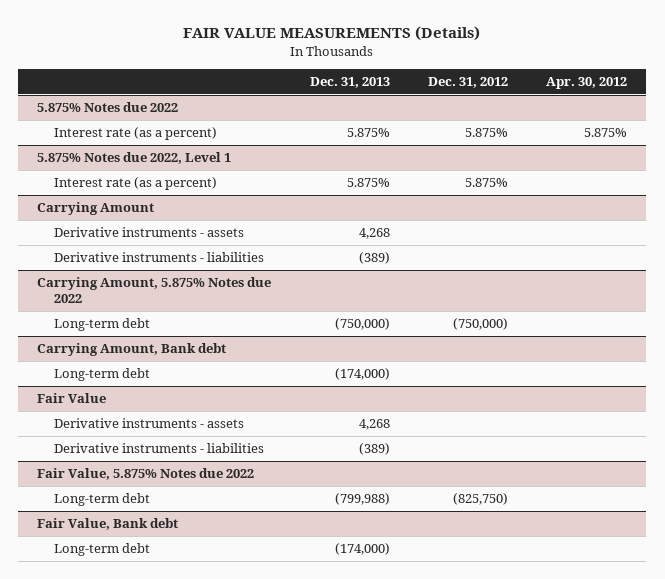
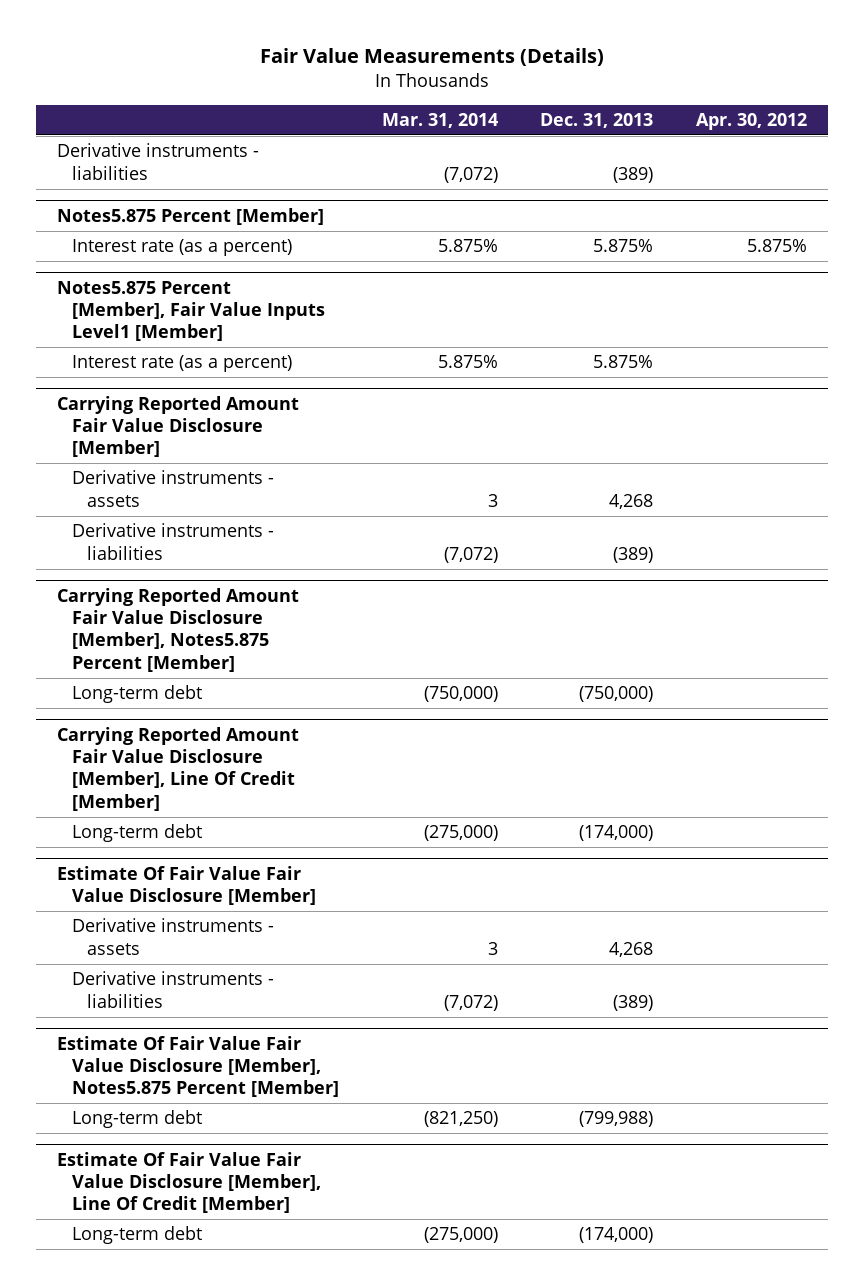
- FAIR VALUE MEASUREMENTS (Details)
+ Fair Value Measurements (Details)
- | Dec. 31, 2013 | Dec. 31, 2012 | Apr. 30, 2012
+ | Mar. 31, 2014 | Dec. 31, 2013 | Apr. 30, 2012
- 5.875% Notes due 2022
+ Derivative instruments - liabilities | (7,072) | (389) |
+ Notes5.875 Percent [Member]
- 5.875% Notes due 2022, Level 1
+ Notes5.875 Percent [Member], Fair Value Inputs Level1 [Member]
- Carrying Amount
+ Carrying Reported Amount Fair Value Disclosure [Member]
- Carrying Amount, 5.875% Notes due 2022
+ Carrying Reported Amount Fair Value Disclosure [Member], Notes5.875 Percent [Member]
- Carrying Amount, Bank debt
+ Carrying Reported Amount Fair Value Disclosure [Member], Line Of Credit [Member]
- Fair Value
+ Estimate Of Fair Value Fair Value Disclosure [Member]
- Fair Value, 5.875% Notes due 2022
+ Estimate Of Fair Value Fair Value Disclosure [Member], Notes5.875 Percent [Member]
- Fair Value, Bank debt
+ Estimate Of Fair Value Fair Value Disclosure [Member], Line Of Credit [Member]

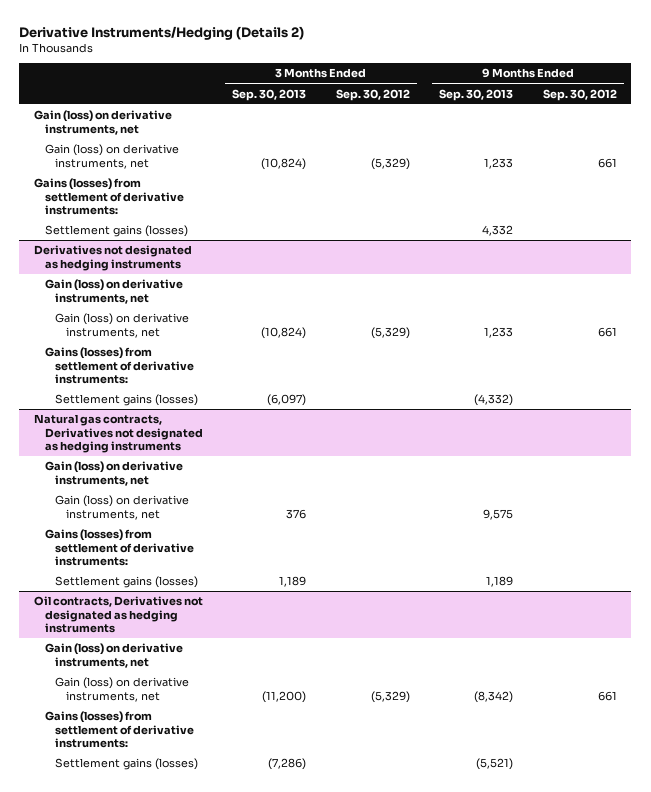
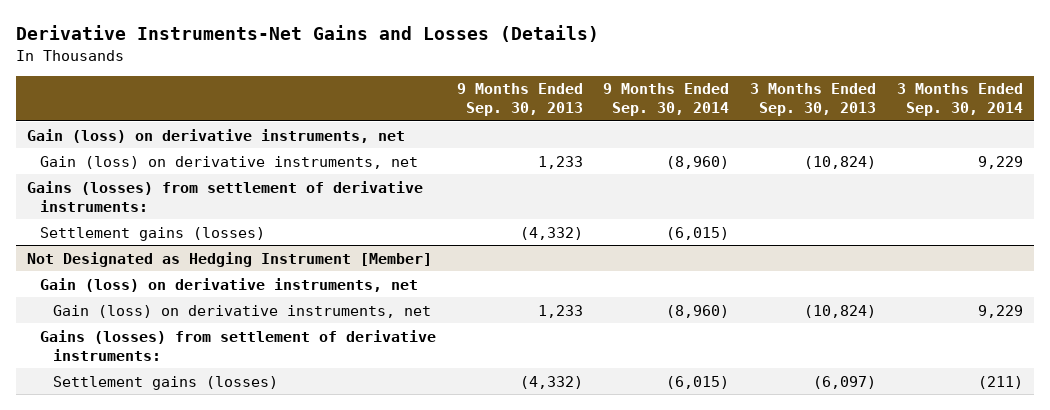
- Derivative Instruments/Hedging (Details 2)
+ Derivative Instruments-Net Gains and Losses (Details)
- | 3 Months Ended Sep. 30, 2013 | 3 Months Ended Sep. 30, 2012 | 9 Months Ended Sep. 30, 2013 | 9 Months Ended Sep. 30, 2012
+ | 9 Months Ended Sep. 30, 2013 | 9 Months Ended Sep. 30, 2014 | 3 Months Ended Sep. 30, 2013 | 3 Months Ended Sep. 30, 2014
- Settlement gains (losses) | | | 4,332 |
- Derivatives not designated as hedging instruments
+ Settlement gains (losses) | (4,332) | (6,015) | |
+ Not Designated as Hedging Instrument [Member]
- Natural gas contracts, Derivatives not designated as hedging instruments
- Gain (loss) on derivative instruments, net
- Gain (loss) on derivative instruments, net | 376 | | 9,575 |
- Gains (losses) from settlement of derivative instruments:
- Settlement gains (losses) | 1,189 | | 1,189 |
- Oil contracts, Derivatives not designated as hedging instruments
- Gain (loss) on derivative instruments, net
- Gain (loss) on derivative instruments, net | (11,200) | (5,329) | (8,342) | 661
- Gains (losses) from settlement of derivative instruments:
- Settlement gains (losses) | (7,286) | | (5,521) |

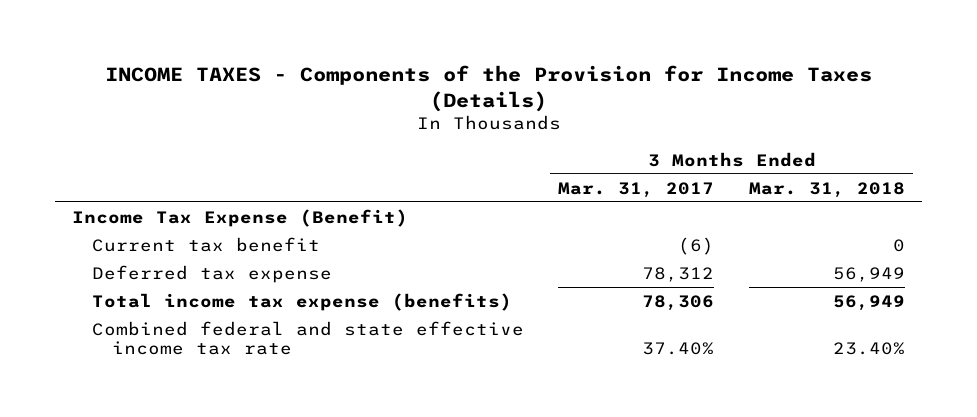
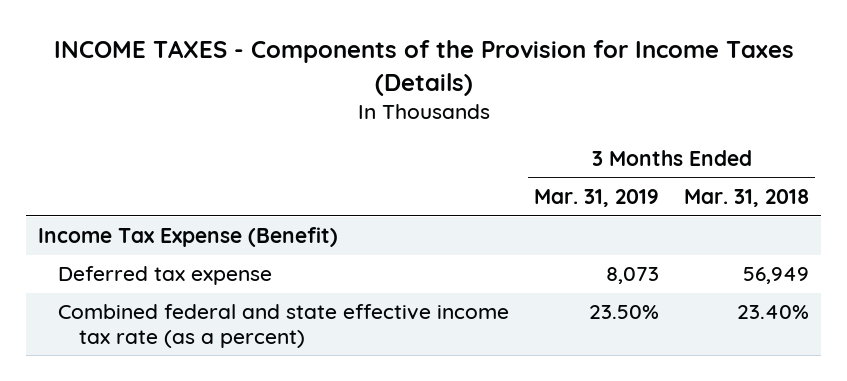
- | 3 Months Ended Mar. 31, 2017 | 3 Months Ended Mar. 31, 2018
+ | 3 Months Ended Mar. 31, 2019 | 3 Months Ended Mar. 31, 2018
- Current tax benefit | (6) | 0
- Total income tax expense (benefits) | 78,306 | 56,949
- Combined federal and state effective income tax rate | 37.40% | 23.40%
+ Combined federal and state effective income tax rate (as a percent) | 23.50% | 23.40%

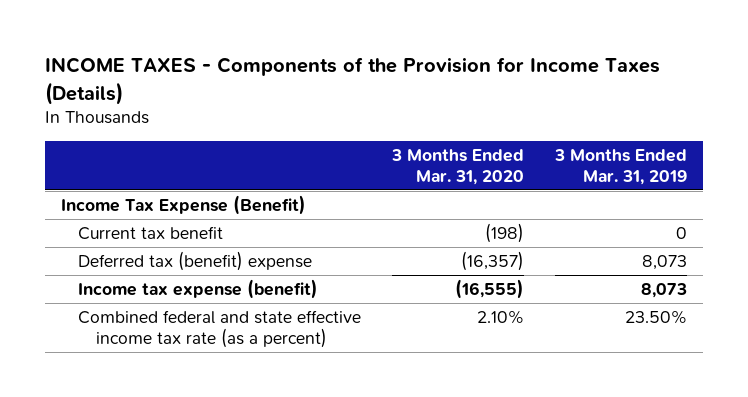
- | 3 Months Ended Mar. 31, 2019 | 3 Months Ended Mar. 31, 2018
+ | 3 Months Ended Mar. 31, 2020 | 3 Months Ended Mar. 31, 2019
- Deferred tax expense | 8,073 | 56,949
+ Current tax benefit | (198) | 0
+ Deferred tax (benefit) expense | (16,357) | 8,073
+ Income tax expense (benefit) | (16,555) | 8,073

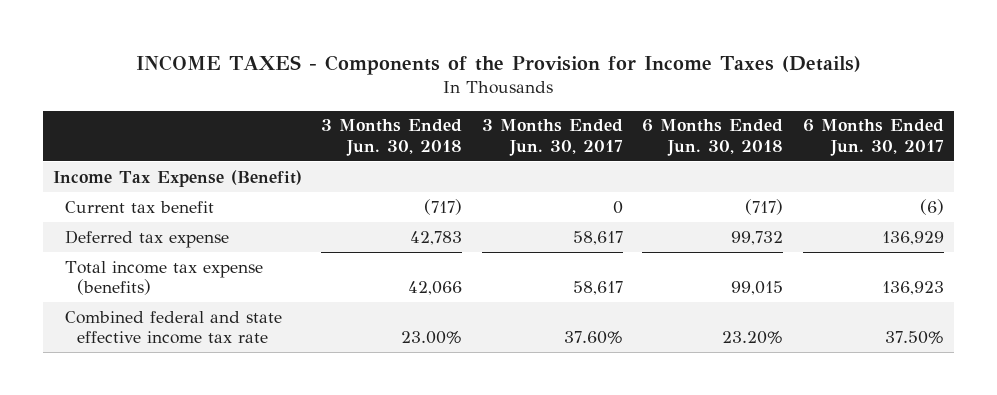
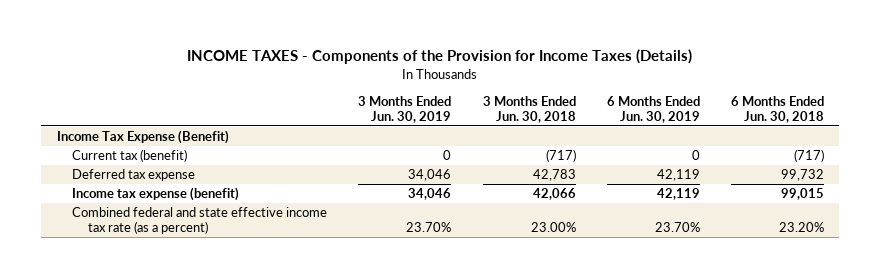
- | 3 Months Ended Jun. 30, 2018 | 3 Months Ended Jun. 30, 2017 | 6 Months Ended Jun. 30, 2018 | 6 Months Ended Jun. 30, 2017
+ | 3 Months Ended Jun. 30, 2019 | 3 Months Ended Jun. 30, 2018 | 6 Months Ended Jun. 30, 2019 | 6 Months Ended Jun. 30, 2018
- Current tax benefit | (717) | 0 | (717) | (6)
+ Current tax (benefit) | 0 | (717) | 0 | (717)
- Total income tax expense (benefits) | 42,066 | 58,617 | 99,015 | 136,923
- Combined federal and state effective income tax rate | 23.00% | 37.60% | 23.20% | 37.50%
+ Income tax expense (benefit) | 34,046 | 42,066 | 42,119 | 99,015
+ Combined federal and state effective income tax rate (as a percent) | 23.70% | 23.00% | 23.70% | 23.20%

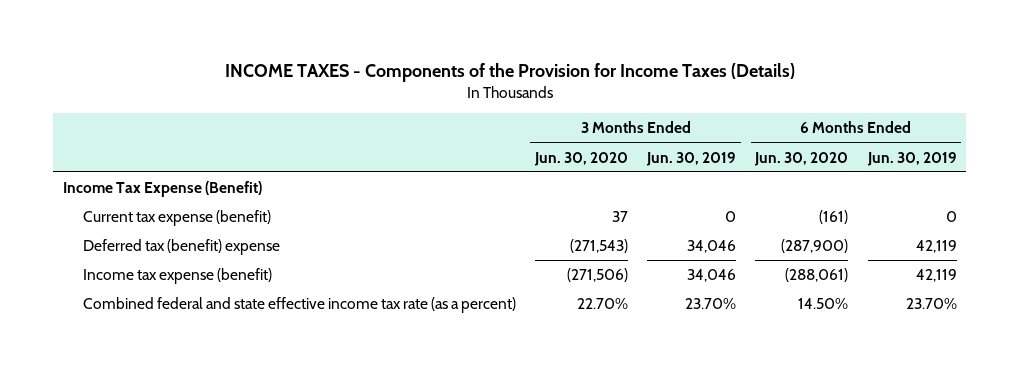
- | 3 Months Ended Jun. 30, 2019 | 3 Months Ended Jun. 30, 2018 | 6 Months Ended Jun. 30, 2019 | 6 Months Ended Jun. 30, 2018
+ | 3 Months Ended Jun. 30, 2020 | 3 Months Ended Jun. 30, 2019 | 6 Months Ended Jun. 30, 2020 | 6 Months Ended Jun. 30, 2019
- Current tax (benefit) | 0 | (717) | 0 | (717)
- Deferred tax expense | 34,046 | 42,783 | 42,119 | 99,732
+ Current tax expense (benefit) | 37 | 0 | (161) | 0
+ Deferred tax (benefit) expense | (271,543) | 34,046 | (287,900) | 42,119

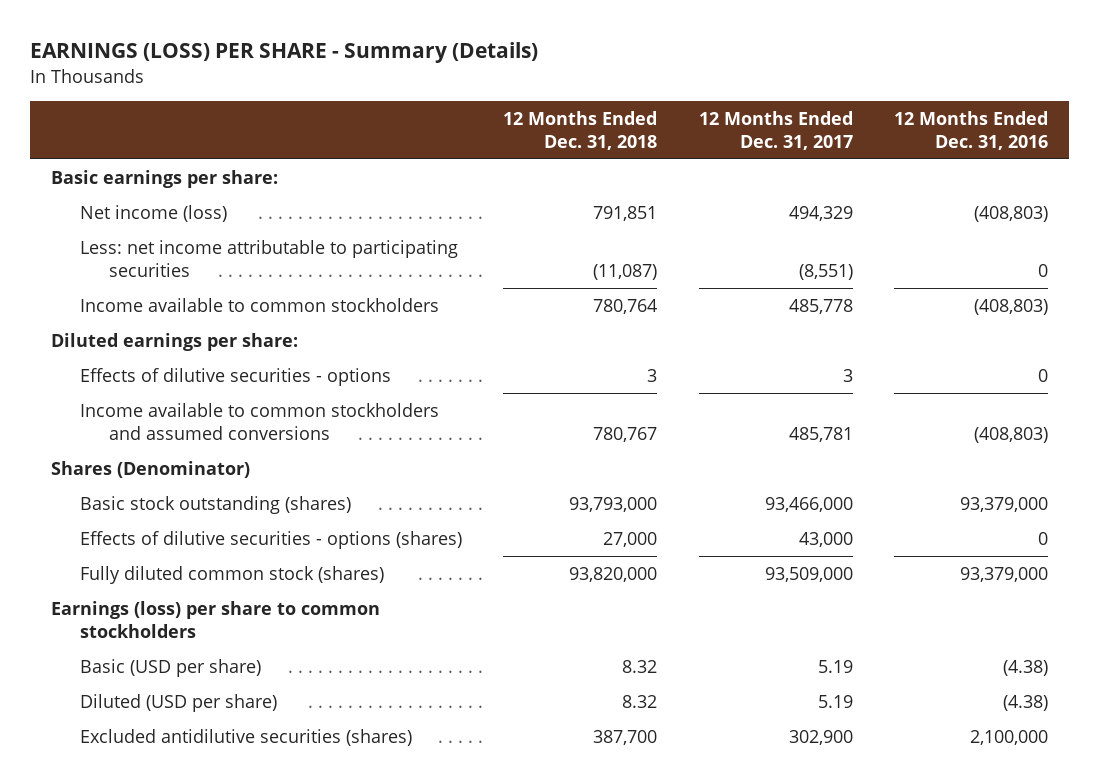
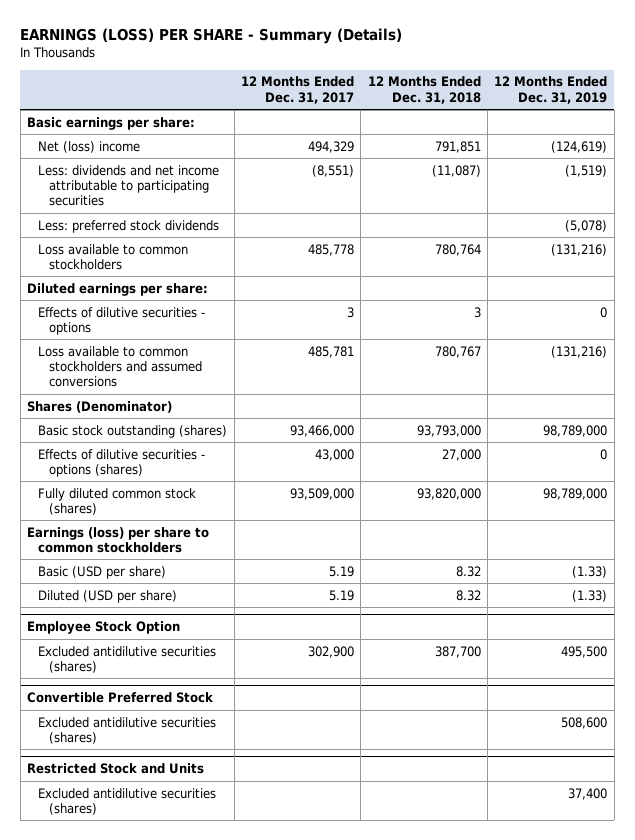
- | 12 Months Ended Dec. 31, 2018 | 12 Months Ended Dec. 31, 2017 | 12 Months Ended Dec. 31, 2016
+ | 12 Months Ended Dec. 31, 2017 | 12 Months Ended Dec. 31, 2018 | 12 Months Ended Dec. 31, 2019
- Net income (loss) | 791,851 | 494,329 | (408,803)
- Less: net income attributable to participating securities | (11,087) | (8,551) | 0
- Income available to common stockholders | 780,764 | 485,778 | (408,803)
+ Net (loss) income | 494,329 | 791,851 | (124,619)
+ Less: dividends and net income attributable to participating securities | (8,551) | (11,087) | (1,519)
+ Less: preferred stock dividends | | | (5,078)
+ Loss available to common stockholders | 485,778 | 780,764 | (131,216)
- Income available to common stockholders and assumed conversions | 780,767 | 485,781 | (408,803)
+ Loss available to common stockholders and assumed conversions | 485,781 | 780,767 | (131,216)
+ Employee Stock Option
+ Convertible Preferred Stock
+ Excluded antidilutive securities (shares) | | | 508,600
+ Restricted Stock and Units
+ Excluded antidilutive securities (shares) | | | 37,400

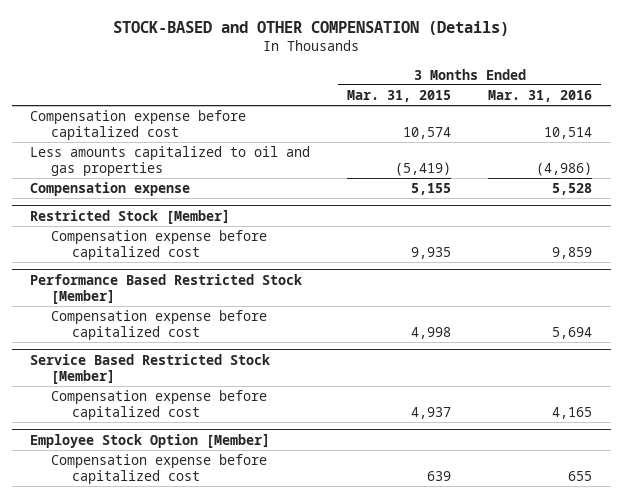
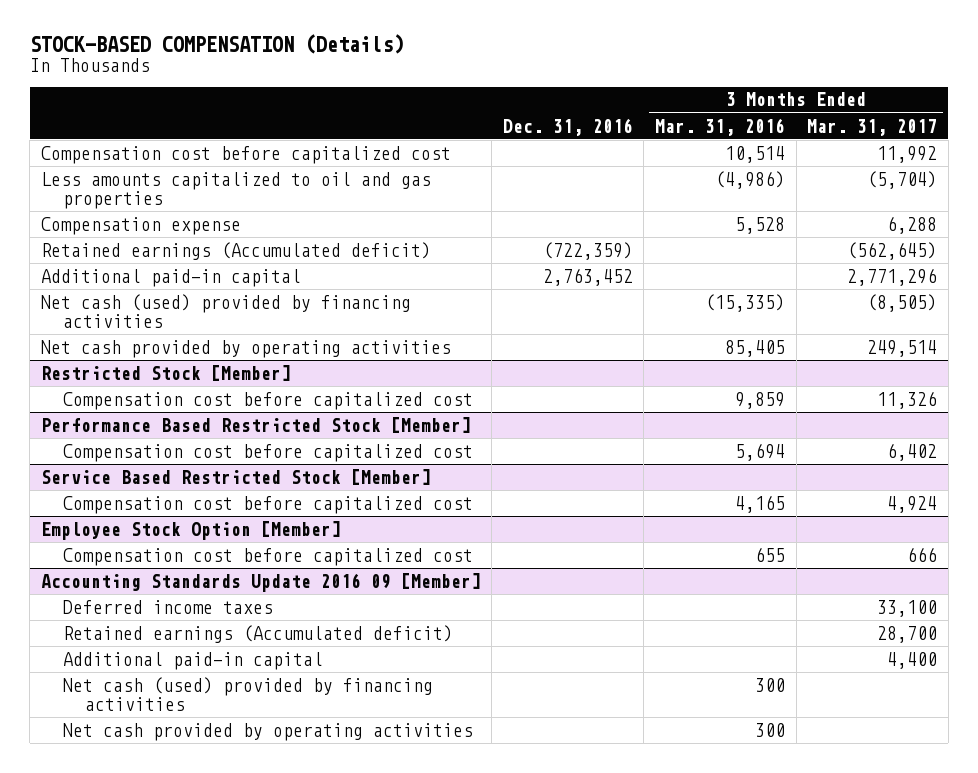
- STOCK-BASED and OTHER COMPENSATION (Details)
+ STOCK-BASED COMPENSATION (Details)
- | 3 Months Ended Mar. 31, 2015 | 3 Months Ended Mar. 31, 2016
+ | Dec. 31, 2016 | 3 Months Ended Mar. 31, 2016 | 3 Months Ended Mar. 31, 2017
- Compensation expense before capitalized cost | 10,574 | 10,514
+ Compensation cost before capitalized cost | | 10,514 | 11,992
+ Retained earnings (Accumulated deficit) | (722,359) | | (562,645)
+ Additional paid-in capital | 2,763,452 | | 2,771,296
+ Net cash (used) provided by financing activities | | (15,335) | (8,505)
+ Net cash provided by operating activities | | 85,405 | 249,514
@ Restricted Stock [Member]
- Compensation expense before capitalized cost | 9,935 | 9,859
+ Compensation cost before capitalized cost | | 9,859 | 11,326
@ Performance Based Restricted Stock [Member]
- Compensation expense before capitalized cost | 4,998 | 5,694
+ Compensation cost before capitalized cost | | 5,694 | 6,402
@ Service Based Restricted Stock [Member]
- Compensation expense before capitalized cost | 4,937 | 4,165
+ Compensation cost before capitalized cost | | 4,165 | 4,924
@ Employee Stock Option [Member]
- Compensation expense before capitalized cost | 639 | 655
+ Compensation cost before capitalized cost | | 655 | 666
+ Accounting Standards Update 2016 09 [Member]
+ Deferred income taxes | | | 33,100
+ Retained earnings (Accumulated deficit) | | | 28,700
+ Additional paid-in capital | | | 4,400
+ Net cash (used) provided by financing activities | | 300 |
+ Net cash provided by operating activities | | 300 |

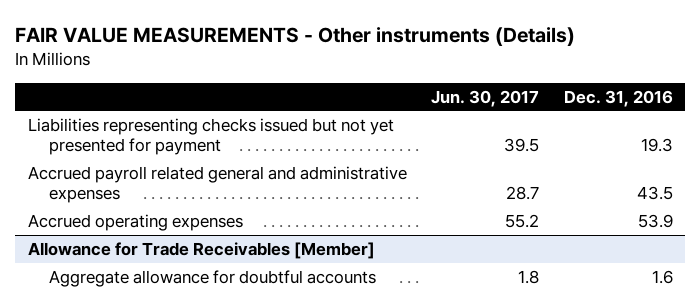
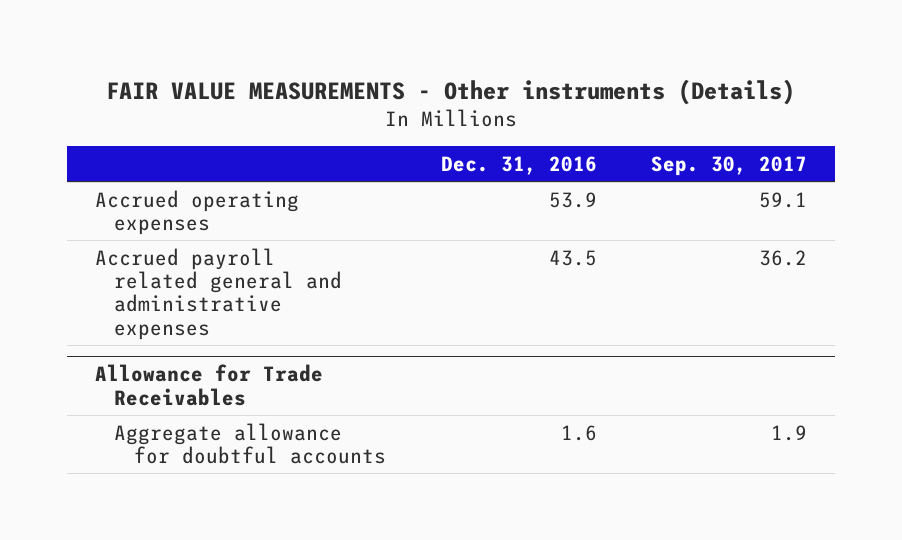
- | Jun. 30, 2017 | Dec. 31, 2016
+ | Dec. 31, 2016 | Sep. 30, 2017
- Liabilities representing checks issued but not yet presented for payment | 39.5 | 19.3
- Allowance for Trade Receivables [Member]
moved down: Accrued payroll related general and administrative expenses | 43.5 | 36.2
+ Allowance for Trade Receivables

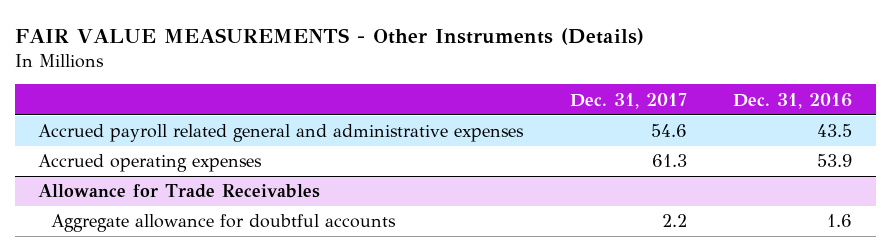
- FAIR VALUE MEASUREMENTS - Other instruments (Details)
+ FAIR VALUE MEASUREMENTS - Other Instruments (Details)
- | Dec. 31, 2016 | Sep. 30, 2017
+ | Dec. 31, 2017 | Dec. 31, 2016
moved down: Accrued operating expenses | 61.3 | 53.9

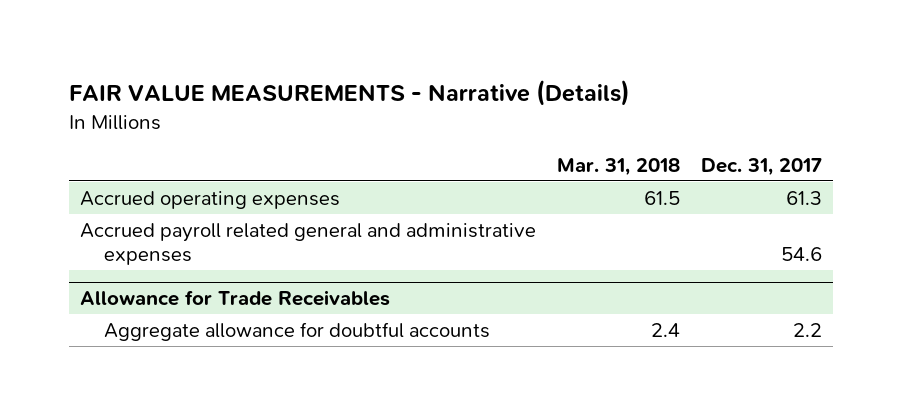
- FAIR VALUE MEASUREMENTS - Other Instruments (Details)
+ FAIR VALUE MEASUREMENTS - Narrative (Details)
- | Dec. 31, 2017 | Dec. 31, 2016
+ | Mar. 31, 2018 | Dec. 31, 2017
moved down: Accrued payroll related general and administrative expenses | | 54.6

